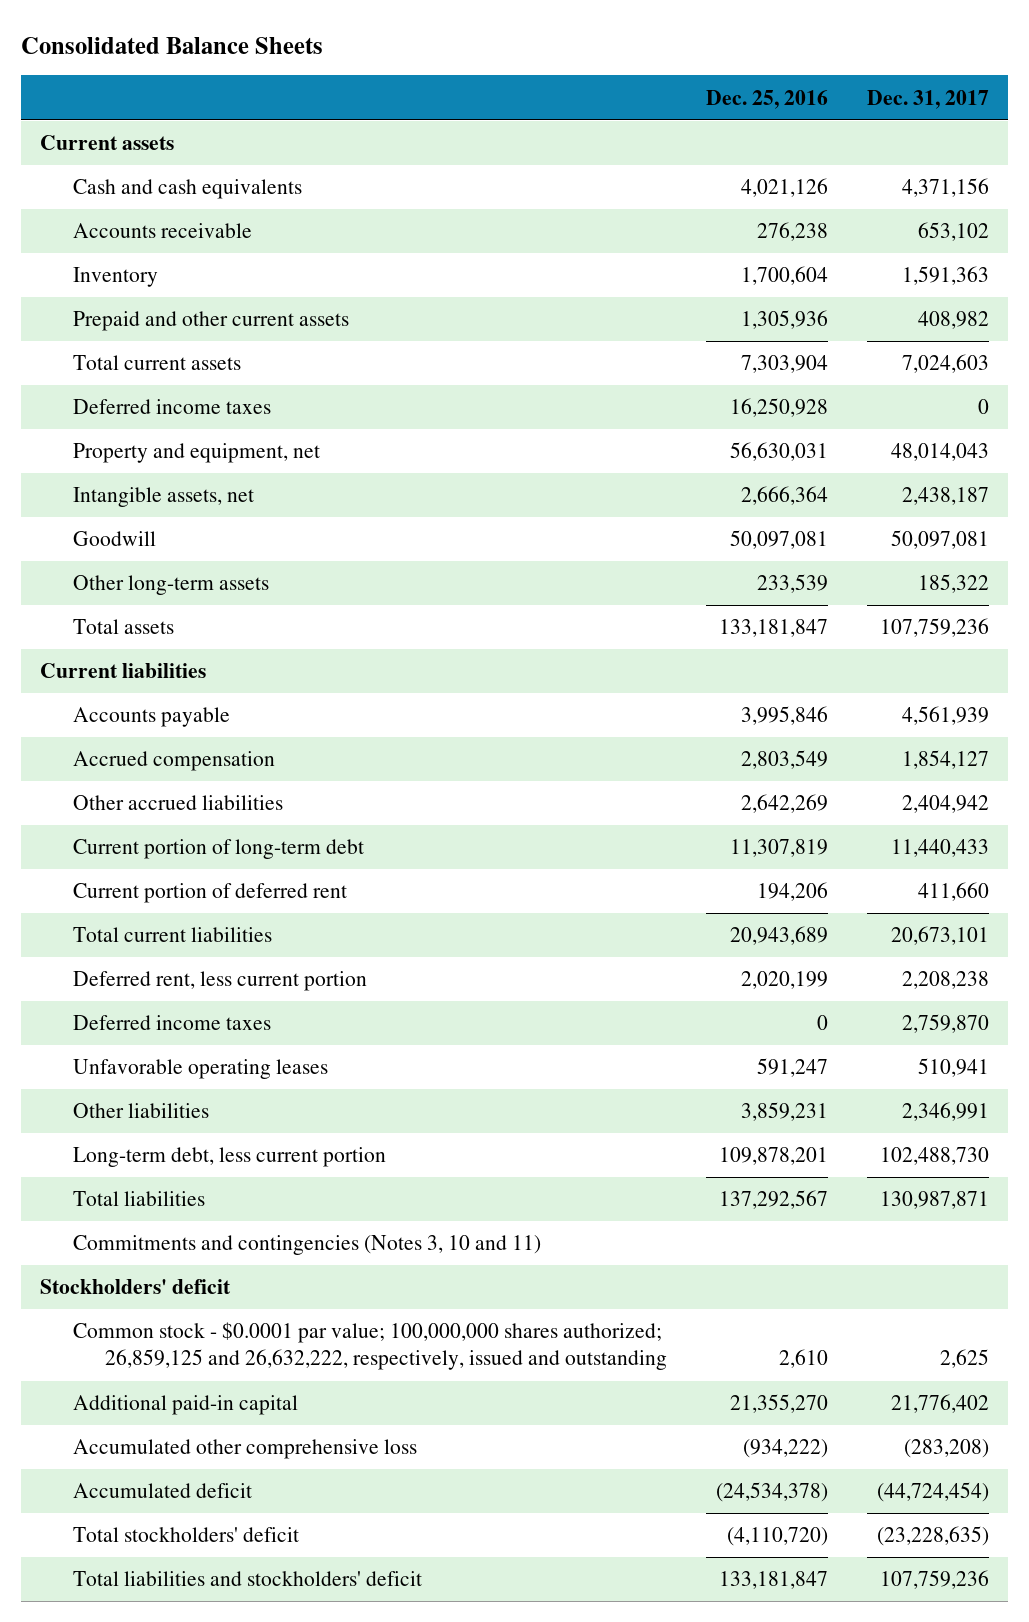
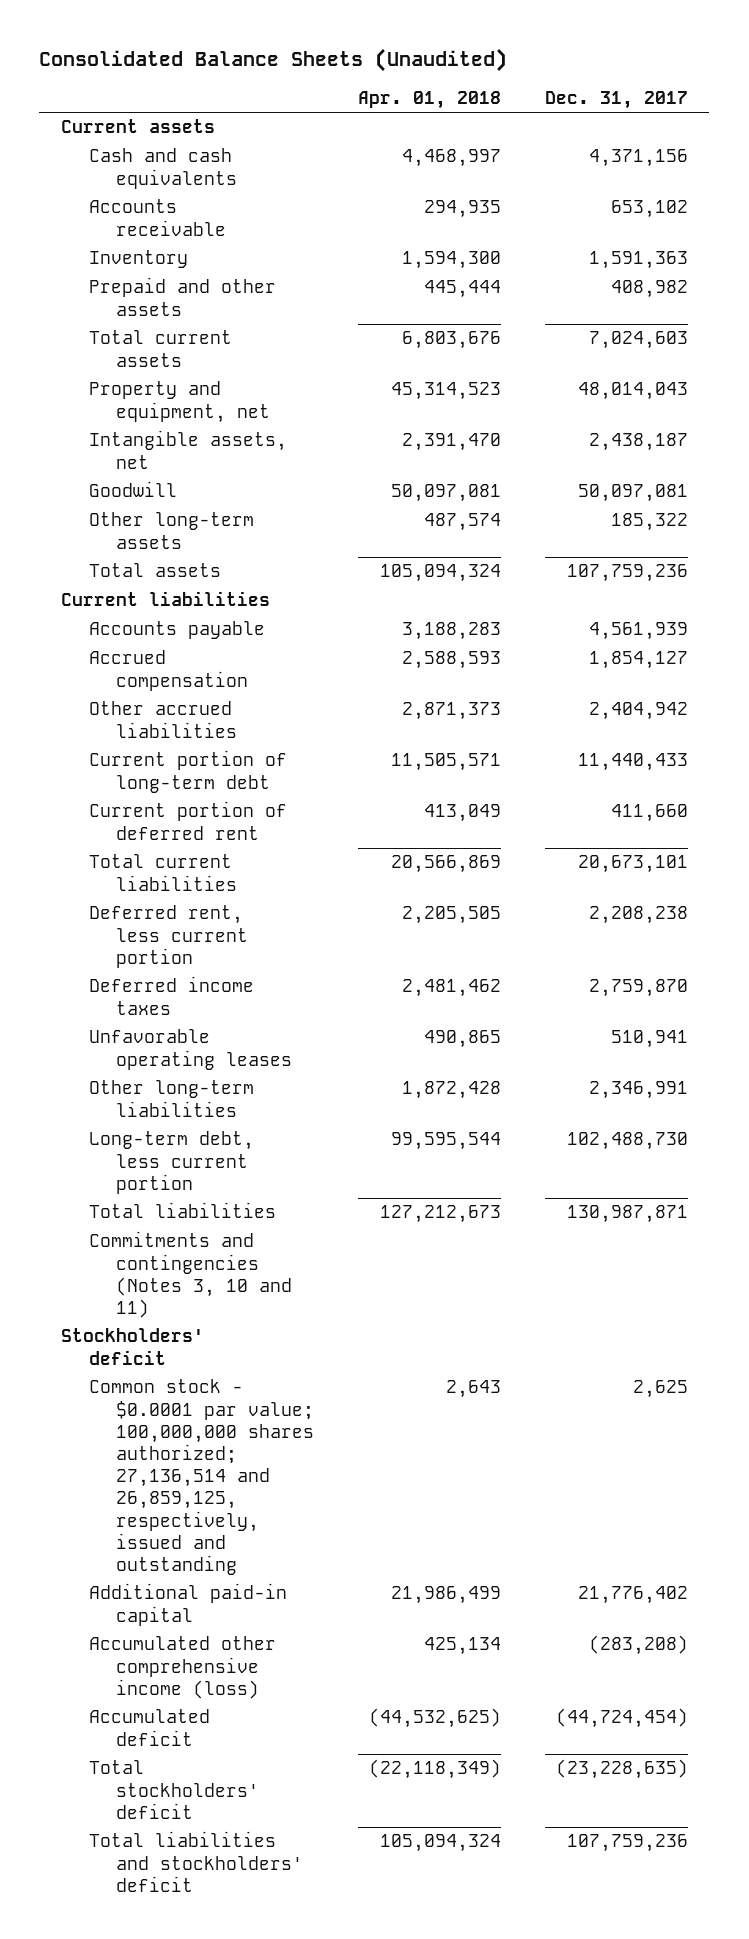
- Consolidated Balance Sheets
+ Consolidated Balance Sheets (Unaudited)
- | Dec. 25, 2016 | Dec. 31, 2017
+ | Apr. 01, 2018 | Dec. 31, 2017
- Prepaid and other current assets | 1,305,936 | 408,982
+ Prepaid and other assets | 445,444 | 408,982
- Deferred income taxes | 16,250,928 | 0
- Other liabilities | 3,859,231 | 2,346,991
+ Other long-term liabilities | 1,872,428 | 2,346,991
- Common stock - $0.0001 par value; 100,000,000 shares authorized; 26,859,125 and 26,632,222, respectively, issued and outstanding | 2,610 | 2,625
+ Common stock - $0.0001 par value; 100,000,000 shares authorized; 27,136,514 and 26,859,125, respectively, issued and outstanding | 2,643 | 2,625
- Accumulated other comprehensive loss | (934,222) | (283,208)
+ Accumulated other comprehensive income (loss) | 425,134 | (283,208)

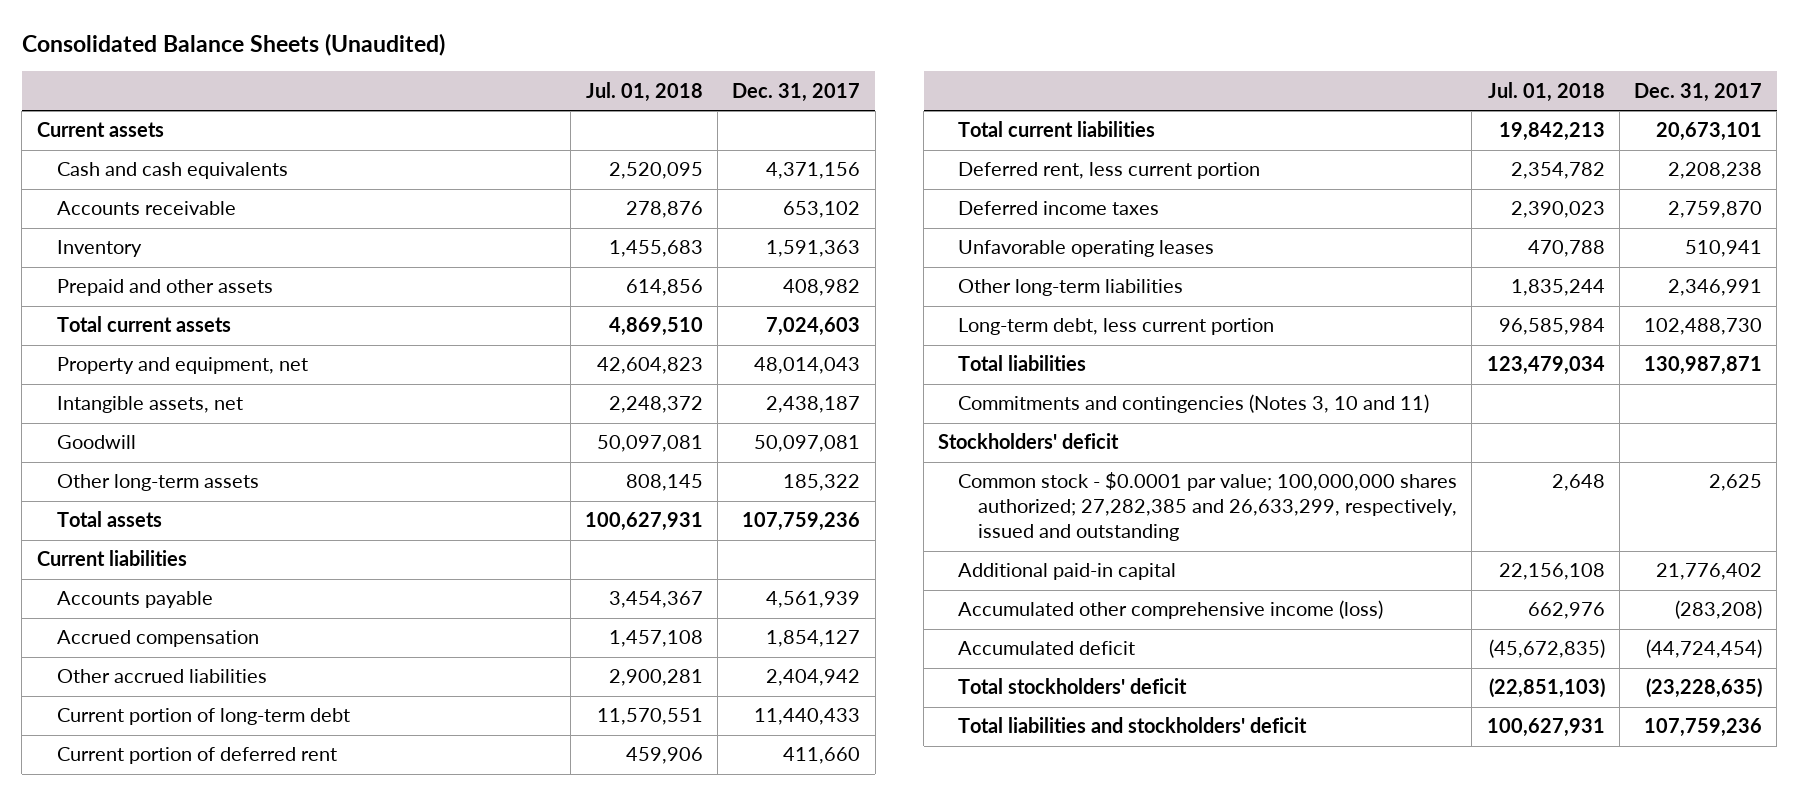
- | Apr. 01, 2018 | Dec. 31, 2017
+ | Jul. 01, 2018 | Dec. 31, 2017
- Common stock - $0.0001 par value; 100,000,000 shares authorized; 27,136,514 and 26,859,125, respectively, issued and outstanding | 2,643 | 2,625
+ Common stock - $0.0001 par value; 100,000,000 shares authorized; 27,282,385 and 26,633,299, respectively, issued and outstanding | 2,648 | 2,625

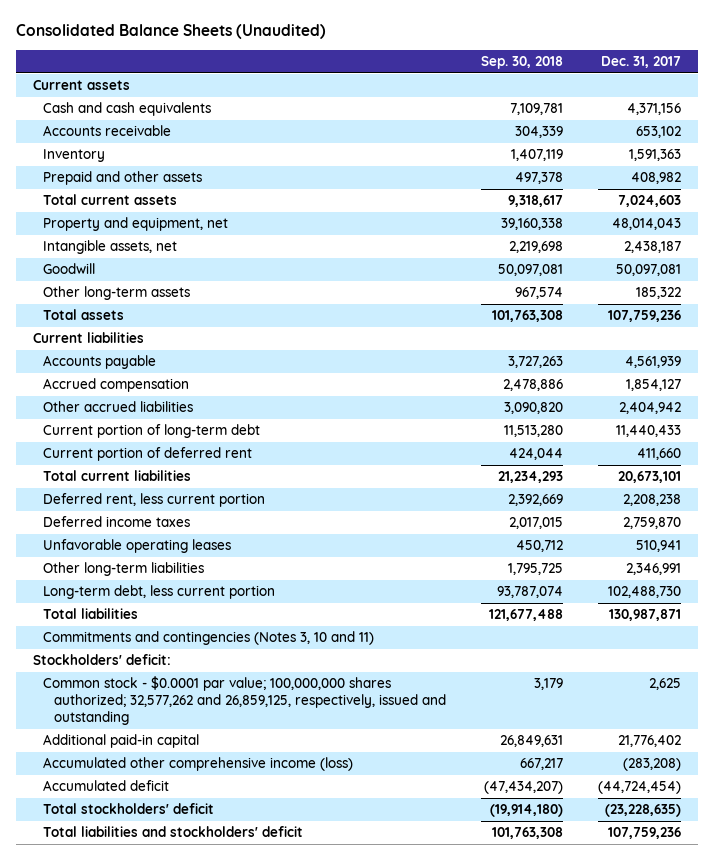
- | Jul. 01, 2018 | Dec. 31, 2017
+ | Sep. 30, 2018 | Dec. 31, 2017
- Stockholders' deficit
- Common stock - $0.0001 par value; 100,000,000 shares authorized; 27,282,385 and 26,633,299, respectively, issued and outstanding | 2,648 | 2,625
+ Stockholders' deficit:
+ Common stock - $0.0001 par value; 100,000,000 shares authorized; 32,577,262 and 26,859,125, respectively, issued and outstanding | 3,179 | 2,625

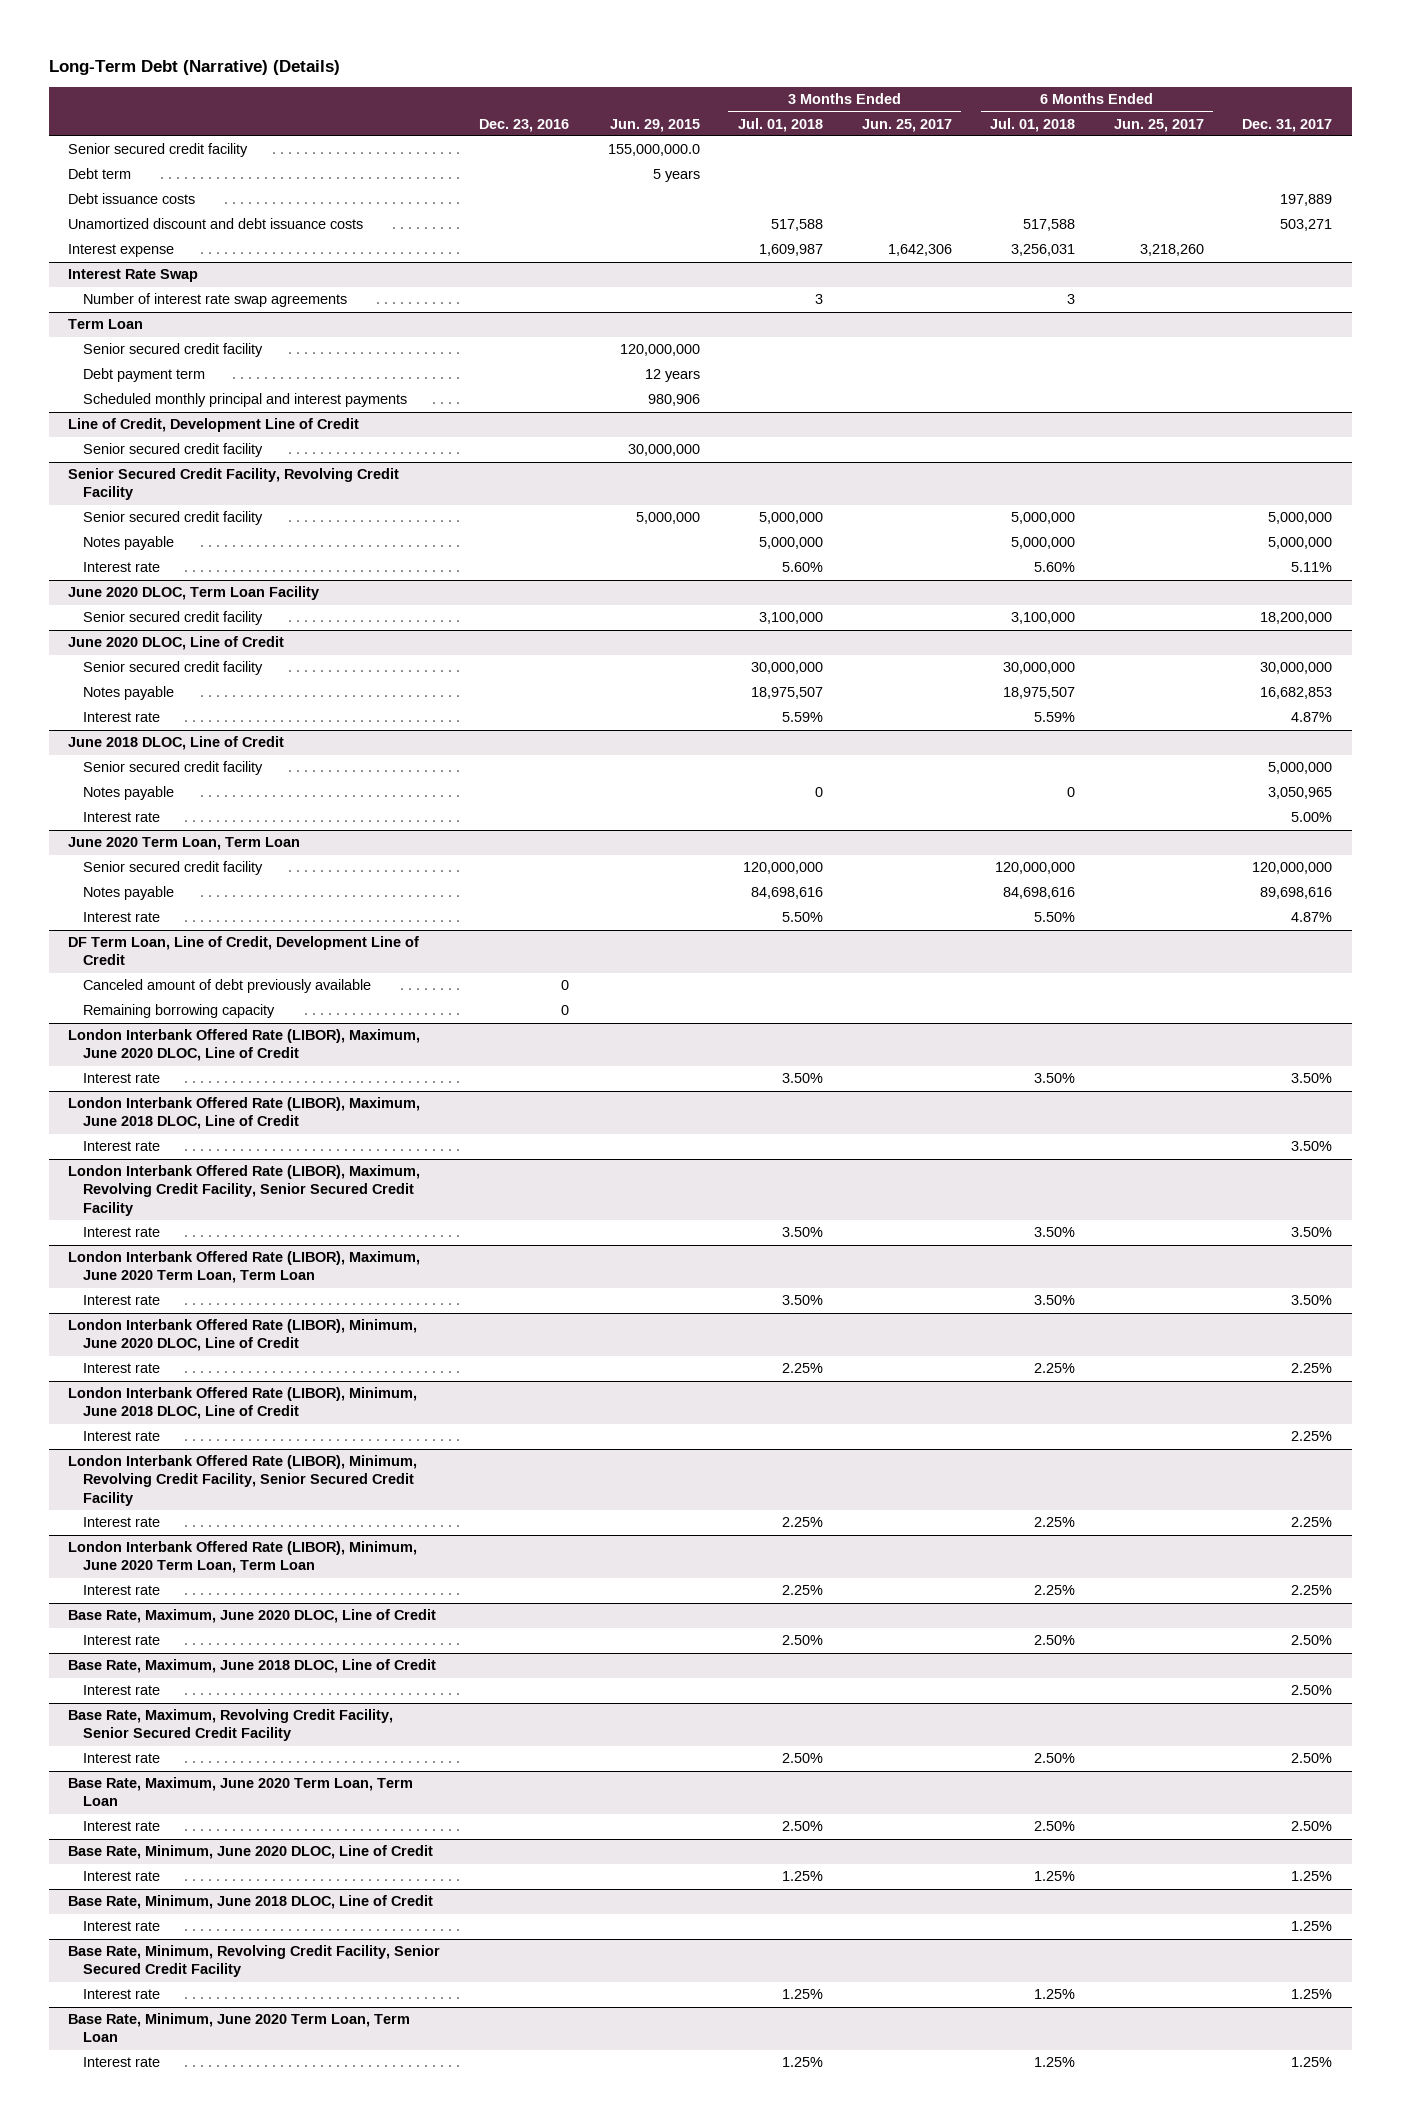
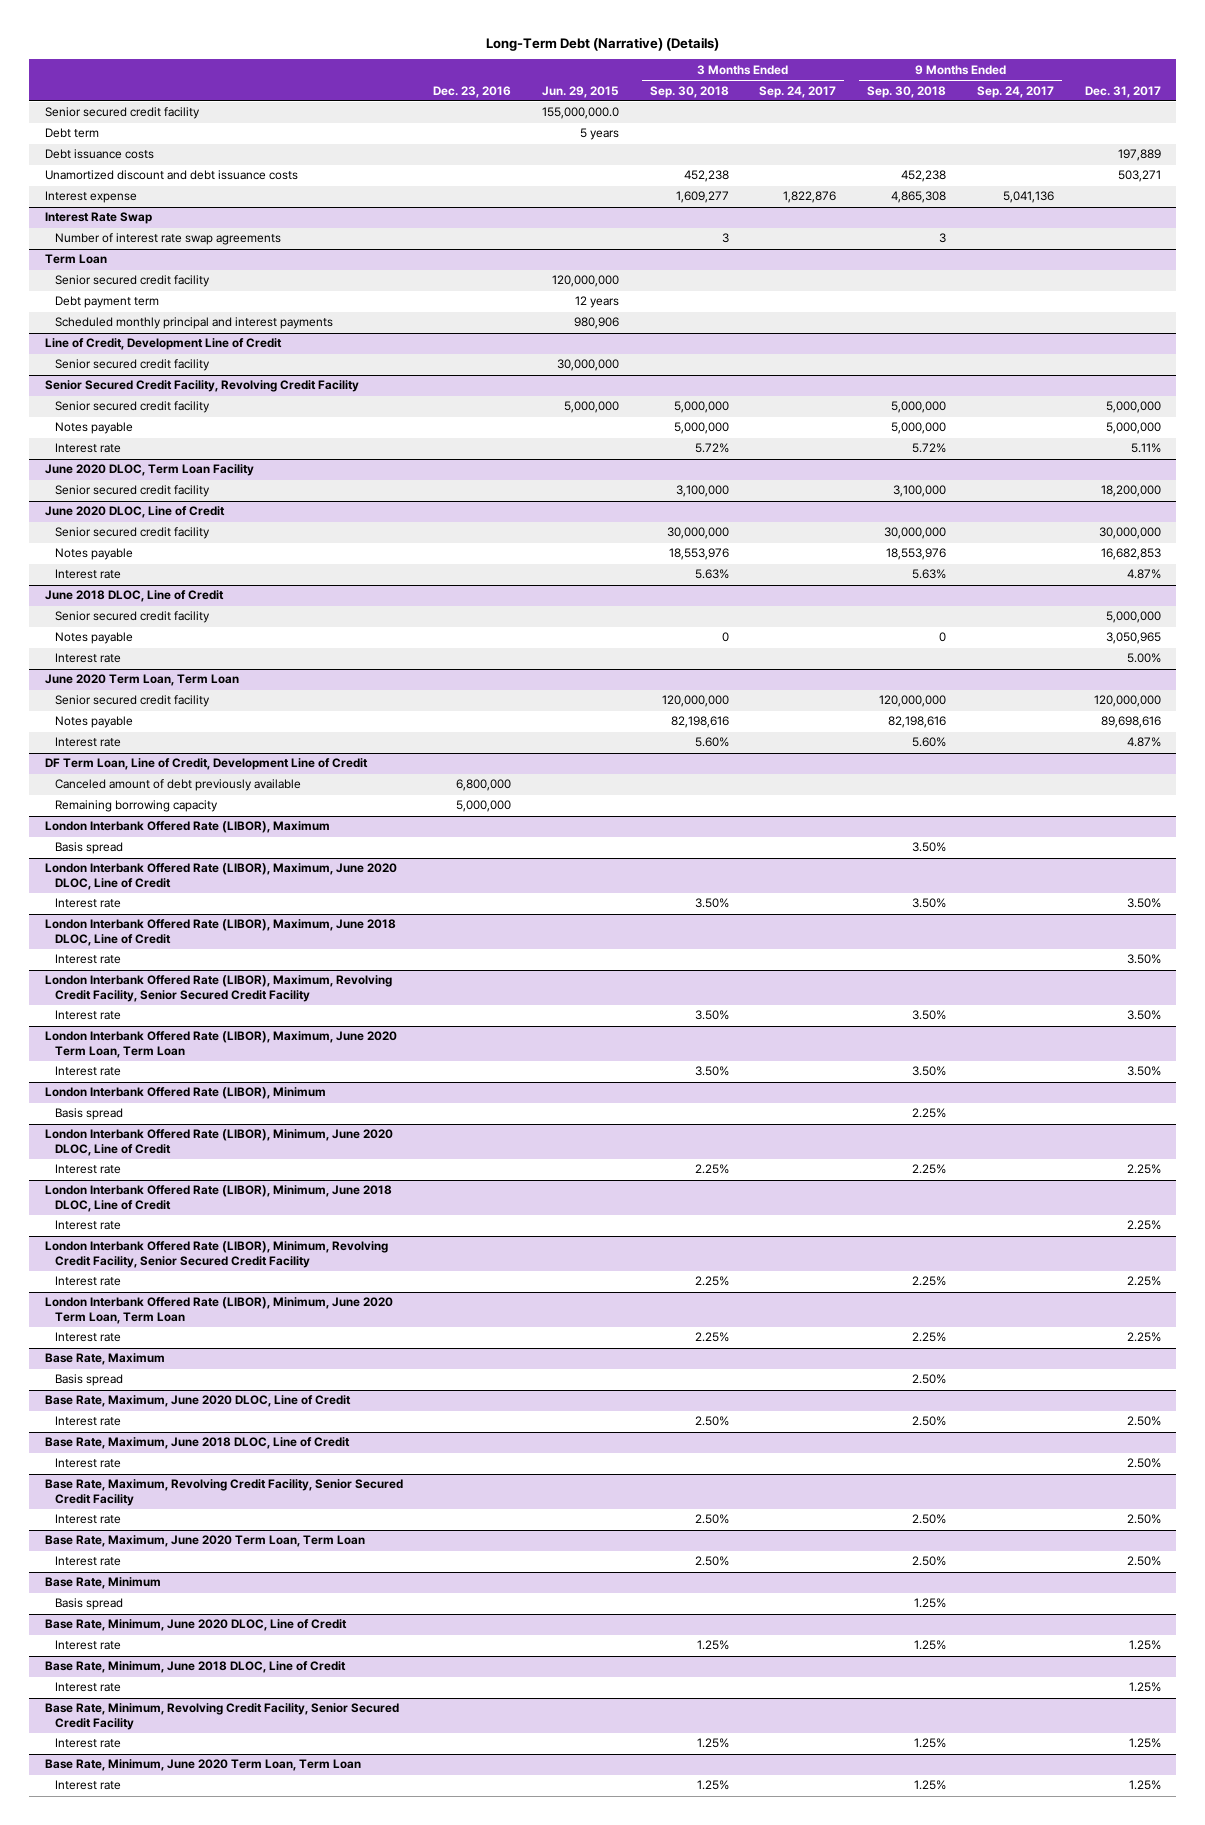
- | Dec. 23, 2016 | Jun. 29, 2015 | 3 Months Ended Jul. 01, 2018 | 3 Months Ended Jun. 25, 2017 | 6 Months Ended Jul. 01, 2018 | 6 Months Ended Jun. 25, 2017 | Dec. 31, 2017
+ | Dec. 23, 2016 | Jun. 29, 2015 | 3 Months Ended Sep. 30, 2018 | 3 Months Ended Sep. 24, 2017 | 9 Months Ended Sep. 30, 2018 | 9 Months Ended Sep. 24, 2017 | Dec. 31, 2017
@ DF Term Loan, Line of Credit, Development Line of Credit
- Canceled amount of debt previously available | 0 | | | | | |
- Remaining borrowing capacity | 0 | | | | | |
+ Canceled amount of debt previously available | 6,800,000 | | | | | |
+ Remaining borrowing capacity | 5,000,000 | | | | | |
+ London Interbank Offered Rate (LIBOR), Maximum
+ Basis spread | | | | | 3.50% | |
+ London Interbank Offered Rate (LIBOR), Minimum
+ Basis spread | | | | | 2.25% | |
+ Base Rate, Maximum
+ Basis spread | | | | | 2.50% | |
+ Base Rate, Minimum
+ Basis spread | | | | | 1.25% | |

